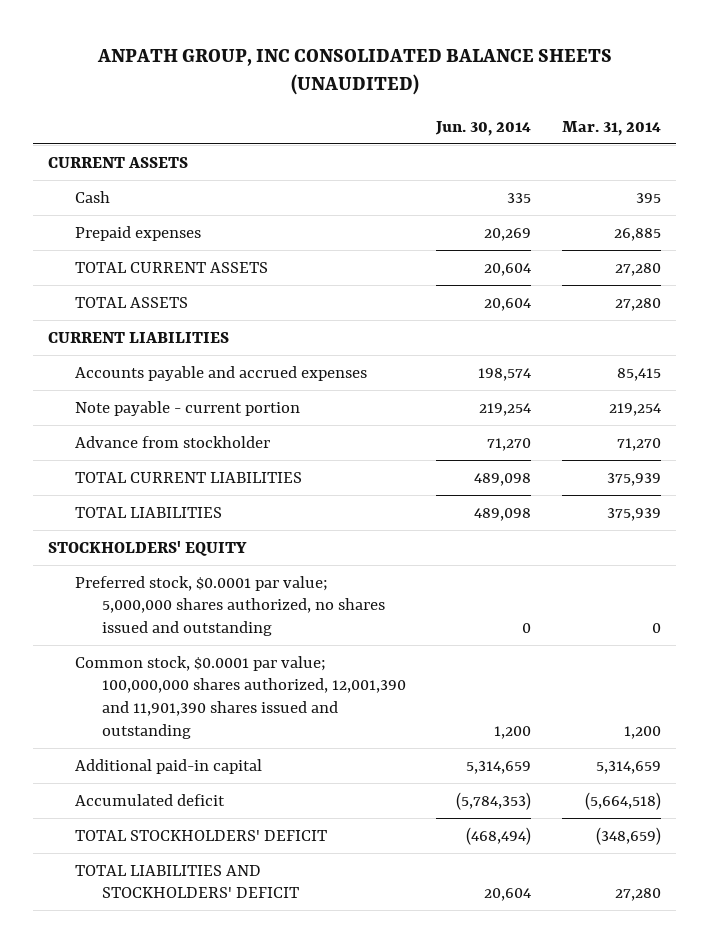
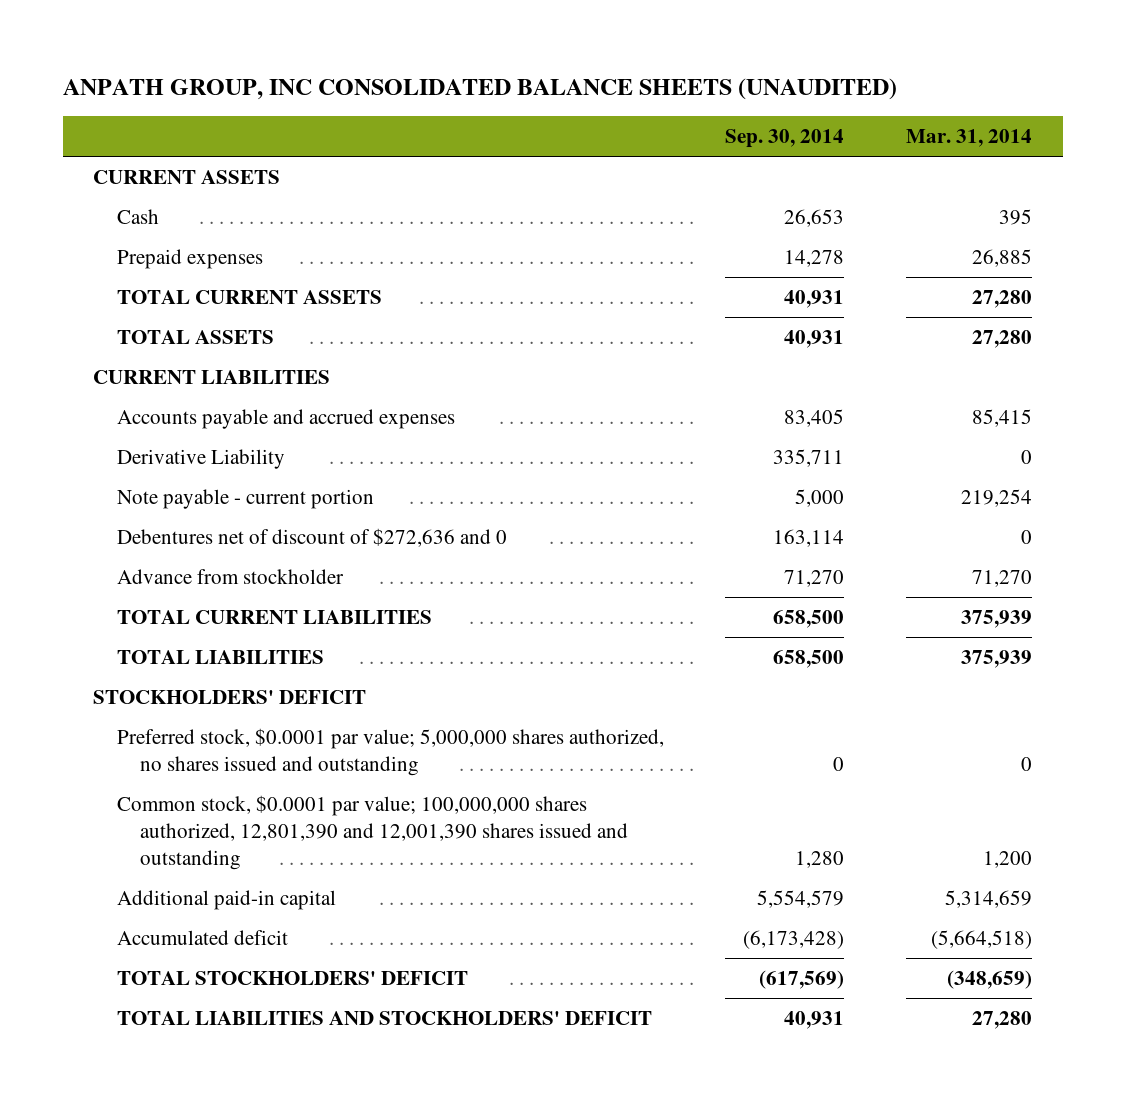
- | Jun. 30, 2014 | Mar. 31, 2014
+ | Sep. 30, 2014 | Mar. 31, 2014
+ Derivative Liability | 335,711 | 0
+ Debentures net of discount of $272,636 and 0 | 163,114 | 0
- STOCKHOLDERS' EQUITY
+ STOCKHOLDERS' DEFICIT
- Common stock, $0.0001 par value; 100,000,000 shares authorized, 12,001,390 and 11,901,390 shares issued and outstanding | 1,200 | 1,200
+ Common stock, $0.0001 par value; 100,000,000 shares authorized, 12,801,390 and 12,001,390 shares issued and outstanding | 1,280 | 1,200

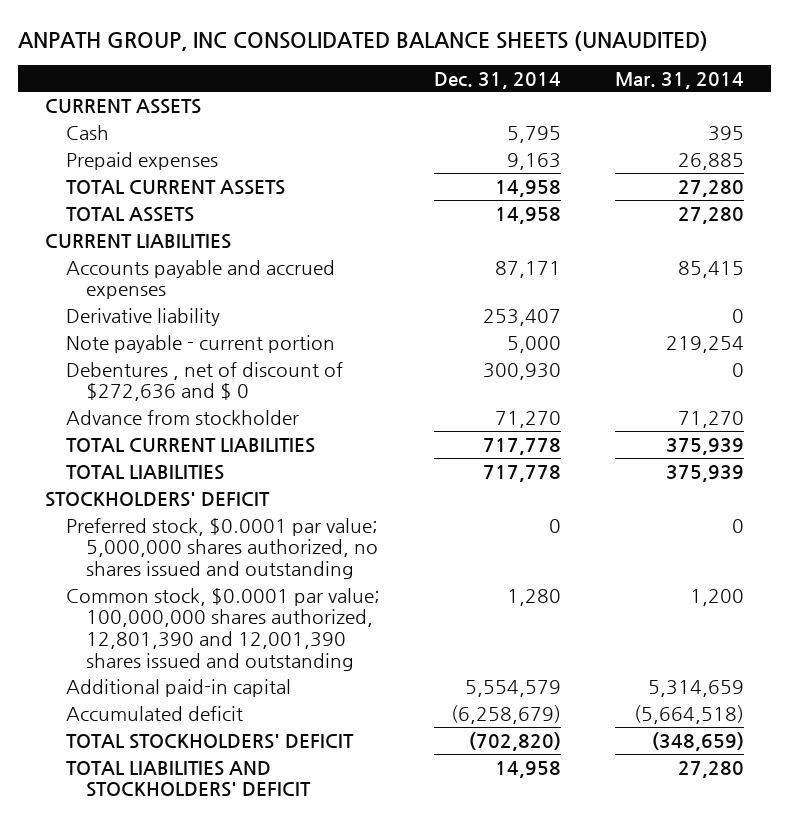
- | Sep. 30, 2014 | Mar. 31, 2014
+ | Dec. 31, 2014 | Mar. 31, 2014
- Derivative Liability | 335,711 | 0
+ Derivative liability | 253,407 | 0
- Debentures net of discount of $272,636 and 0 | 163,114 | 0
+ Debentures , net of discount of $272,636 and $ 0 | 300,930 | 0

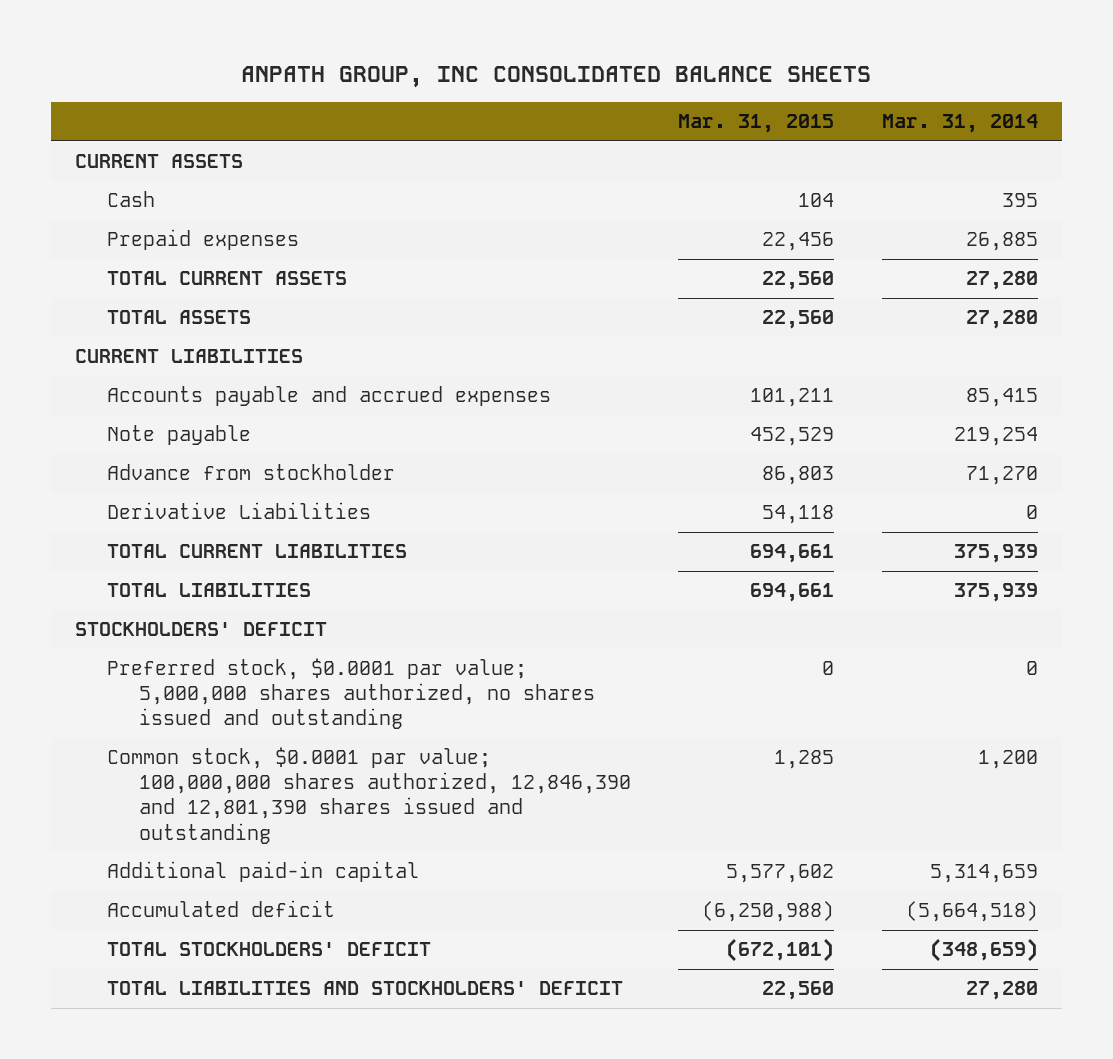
- ANPATH GROUP, INC CONSOLIDATED BALANCE SHEETS (UNAUDITED)
+ ANPATH GROUP, INC CONSOLIDATED BALANCE SHEETS
- | Dec. 31, 2014 | Mar. 31, 2014
+ | Mar. 31, 2015 | Mar. 31, 2014
- Derivative liability | 253,407 | 0
- Note payable - current portion | 5,000 | 219,254
- Debentures , net of discount of $272,636 and $ 0 | 300,930 | 0
+ Note payable | 452,529 | 219,254
+ Derivative Liabilities | 54,118 | 0
- Common stock, $0.0001 par value; 100,000,000 shares authorized, 12,801,390 and 12,001,390 shares issued and outstanding | 1,280 | 1,200
+ Common stock, $0.0001 par value; 100,000,000 shares authorized, 12,846,390 and 12,801,390 shares issued and outstanding | 1,285 | 1,200

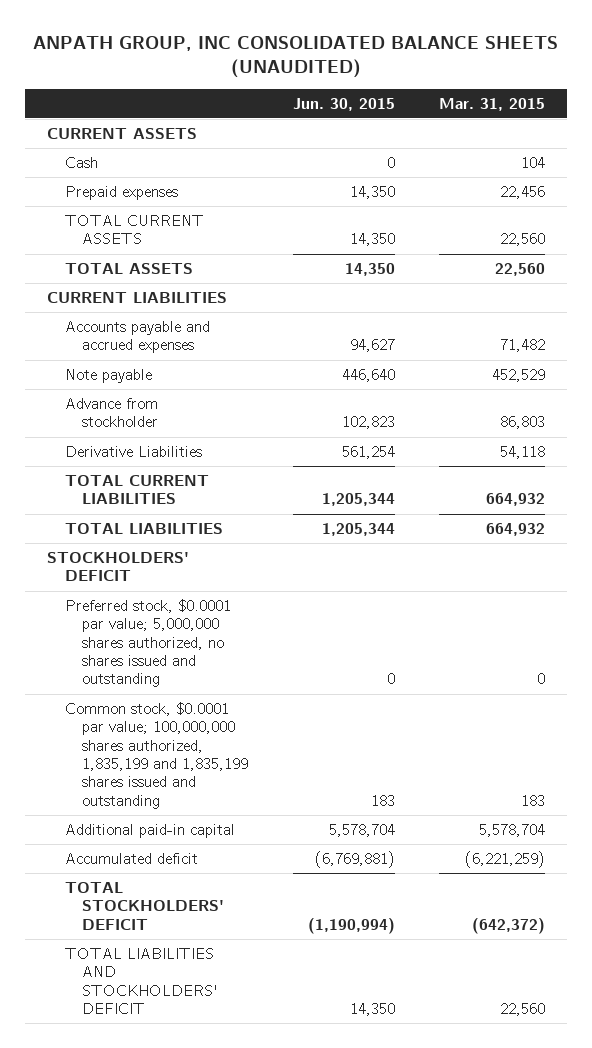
- ANPATH GROUP, INC CONSOLIDATED BALANCE SHEETS
+ ANPATH GROUP, INC CONSOLIDATED BALANCE SHEETS (UNAUDITED)
- | Mar. 31, 2015 | Mar. 31, 2014
+ | Jun. 30, 2015 | Mar. 31, 2015
- Accounts payable and accrued expenses | 101,211 | 85,415
+ Accounts payable and accrued expenses | 94,627 | 71,482
- TOTAL CURRENT LIABILITIES | 694,661 | 375,939
- TOTAL LIABILITIES | 694,661 | 375,939
+ TOTAL CURRENT LIABILITIES | 1,205,344 | 664,932
+ TOTAL LIABILITIES | 1,205,344 | 664,932
- Common stock, $0.0001 par value; 100,000,000 shares authorized, 12,846,390 and 12,801,390 shares issued and outstanding | 1,285 | 1,200
- Additional paid-in capital | 5,577,602 | 5,314,659
- Accumulated deficit | (6,250,988) | (5,664,518)
- TOTAL STOCKHOLDERS' DEFICIT | (672,101) | (348,659)
+ Common stock, $0.0001 par value; 100,000,000 shares authorized, 1,835,199 and 1,835,199 shares issued and outstanding | 183 | 183
+ Additional paid-in capital | 5,578,704 | 5,578,704
+ Accumulated deficit | (6,769,881) | (6,221,259)
+ TOTAL STOCKHOLDERS' DEFICIT | (1,190,994) | (642,372)

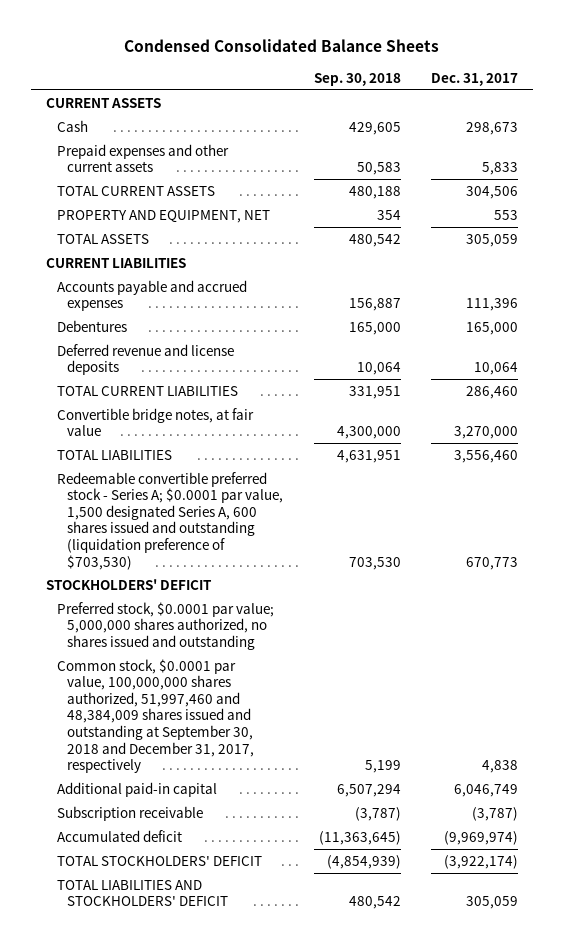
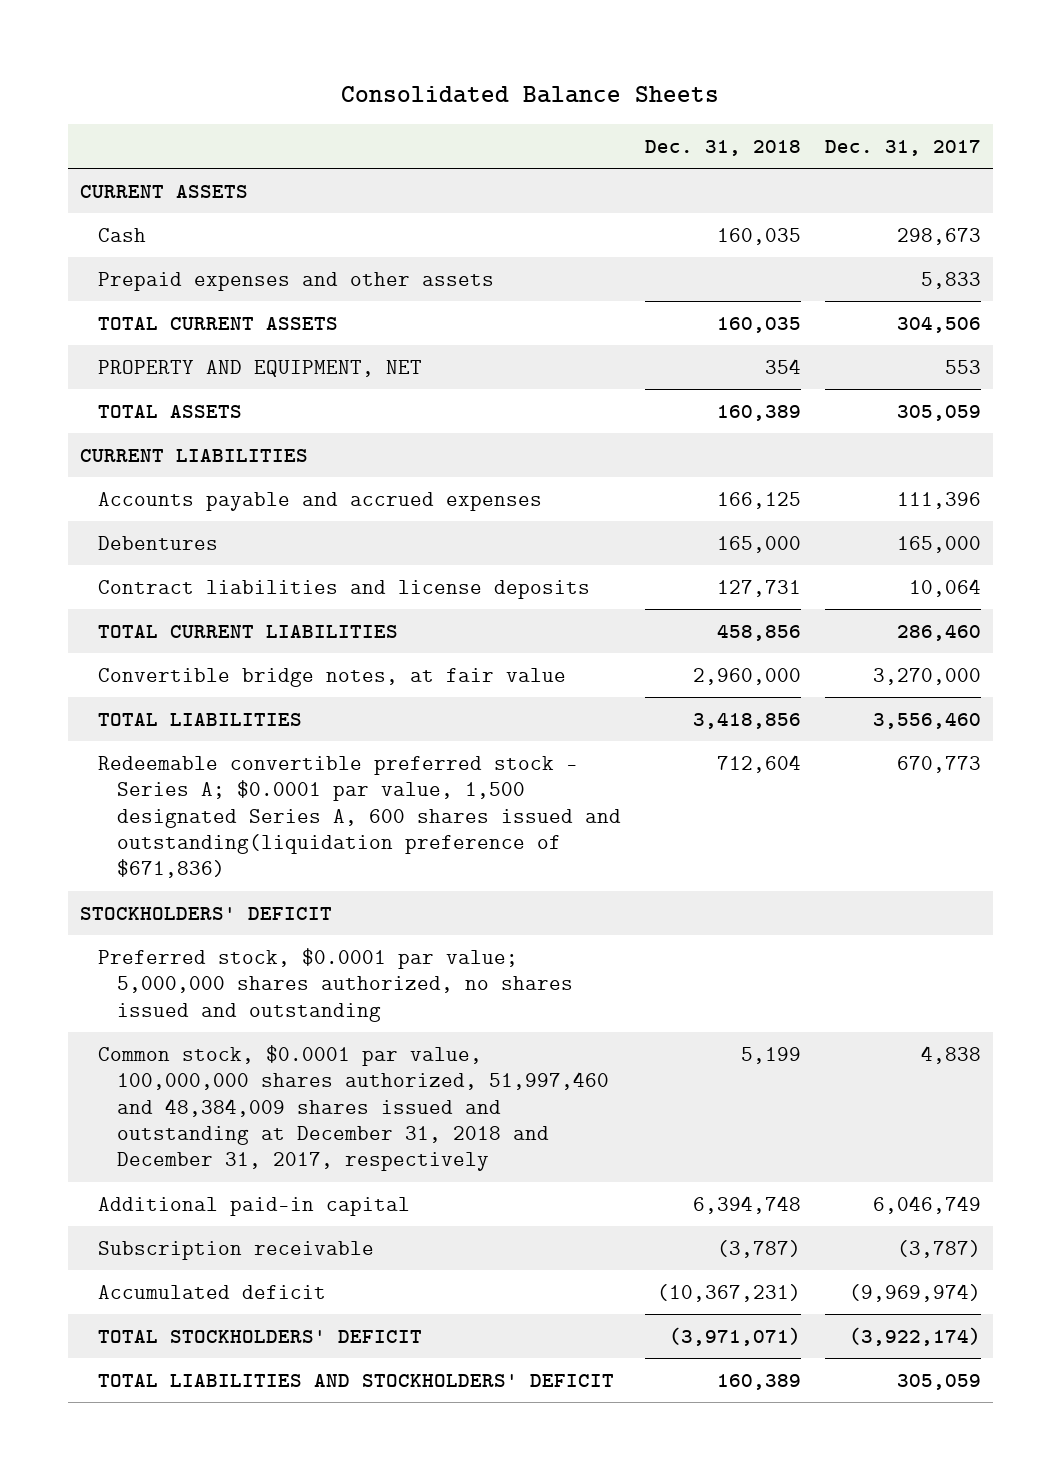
- Condensed Consolidated Balance Sheets
+ Consolidated Balance Sheets
- | Sep. 30, 2018 | Dec. 31, 2017
+ | Dec. 31, 2018 | Dec. 31, 2017
- Prepaid expenses and other current assets | 50,583 | 5,833
+ Prepaid expenses and other assets | | 5,833
- Deferred revenue and license deposits | 10,064 | 10,064
+ Contract liabilities and license deposits | 127,731 | 10,064
- Redeemable convertible preferred stock - Series A; $0.0001 par value, 1,500 designated Series A, 600 shares issued and outstanding (liquidation preference of $703,530) | 703,530 | 670,773
+ Redeemable convertible preferred stock - Series A; $0.0001 par value, 1,500 designated Series A, 600 shares issued and outstanding(liquidation preference of $671,836) | 712,604 | 670,773
- Common stock, $0.0001 par value, 100,000,000 shares authorized, 51,997,460 and 48,384,009 shares issued and outstanding at September 30, 2018 and December 31, 2017, respectively | 5,199 | 4,838
+ Common stock, $0.0001 par value, 100,000,000 shares authorized, 51,997,460 and 48,384,009 shares issued and outstanding at December 31, 2018 and December 31, 2017, respectively | 5,199 | 4,838

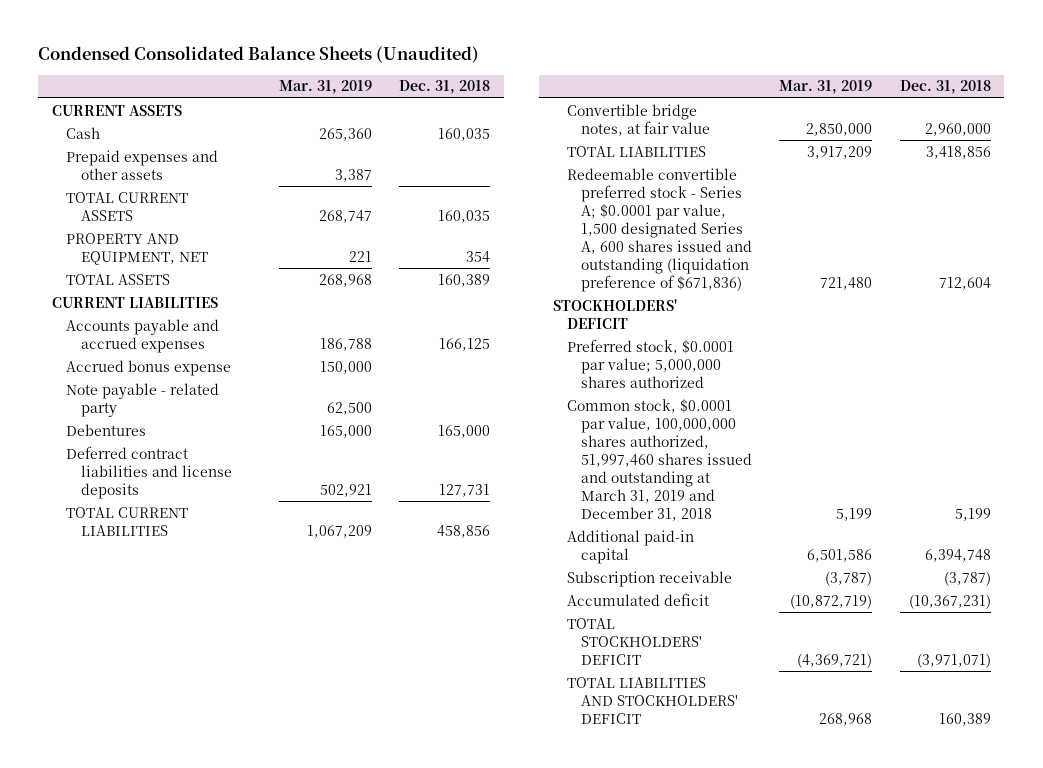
- Consolidated Balance Sheets
+ Condensed Consolidated Balance Sheets (Unaudited)
- | Dec. 31, 2018 | Dec. 31, 2017
+ | Mar. 31, 2019 | Dec. 31, 2018
+ Accrued bonus expense | 150,000 |
+ Note payable - related party | 62,500 |
- Contract liabilities and license deposits | 127,731 | 10,064
+ Deferred contract liabilities and license deposits | 502,921 | 127,731
- Redeemable convertible preferred stock - Series A; $0.0001 par value, 1,500 designated Series A, 600 shares issued and outstanding(liquidation preference of $671,836) | 712,604 | 670,773
+ Redeemable convertible preferred stock - Series A; $0.0001 par value, 1,500 designated Series A, 600 shares issued and outstanding (liquidation preference of $671,836) | 721,480 | 712,604
- Preferred stock, $0.0001 par value; 5,000,000 shares authorized, no shares issued and outstanding
- Common stock, $0.0001 par value, 100,000,000 shares authorized, 51,997,460 and 48,384,009 shares issued and outstanding at December 31, 2018 and December 31, 2017, respectively | 5,199 | 4,838
+ Preferred stock, $0.0001 par value; 5,000,000 shares authorized
+ Common stock, $0.0001 par value, 100,000,000 shares authorized, 51,997,460 shares issued and outstanding at March 31, 2019 and December 31, 2018 | 5,199 | 5,199

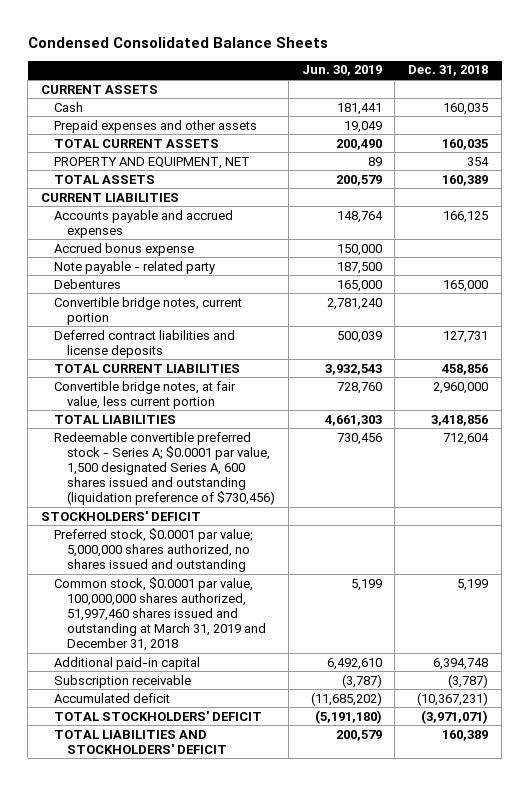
- Condensed Consolidated Balance Sheets (Unaudited)
+ Condensed Consolidated Balance Sheets
- | Mar. 31, 2019 | Dec. 31, 2018
+ | Jun. 30, 2019 | Dec. 31, 2018
+ Convertible bridge notes, current portion | 2,781,240 |
- Convertible bridge notes, at fair value | 2,850,000 | 2,960,000
+ Convertible bridge notes, at fair value, less current portion | 728,760 | 2,960,000
- Redeemable convertible preferred stock - Series A; $0.0001 par value, 1,500 designated Series A, 600 shares issued and outstanding (liquidation preference of $671,836) | 721,480 | 712,604
+ Redeemable convertible preferred stock - Series A; $0.0001 par value, 1,500 designated Series A, 600 shares issued and outstanding (liquidation preference of $730,456) | 730,456 | 712,604
- Preferred stock, $0.0001 par value; 5,000,000 shares authorized
+ Preferred stock, $0.0001 par value; 5,000,000 shares authorized, no shares issued and outstanding

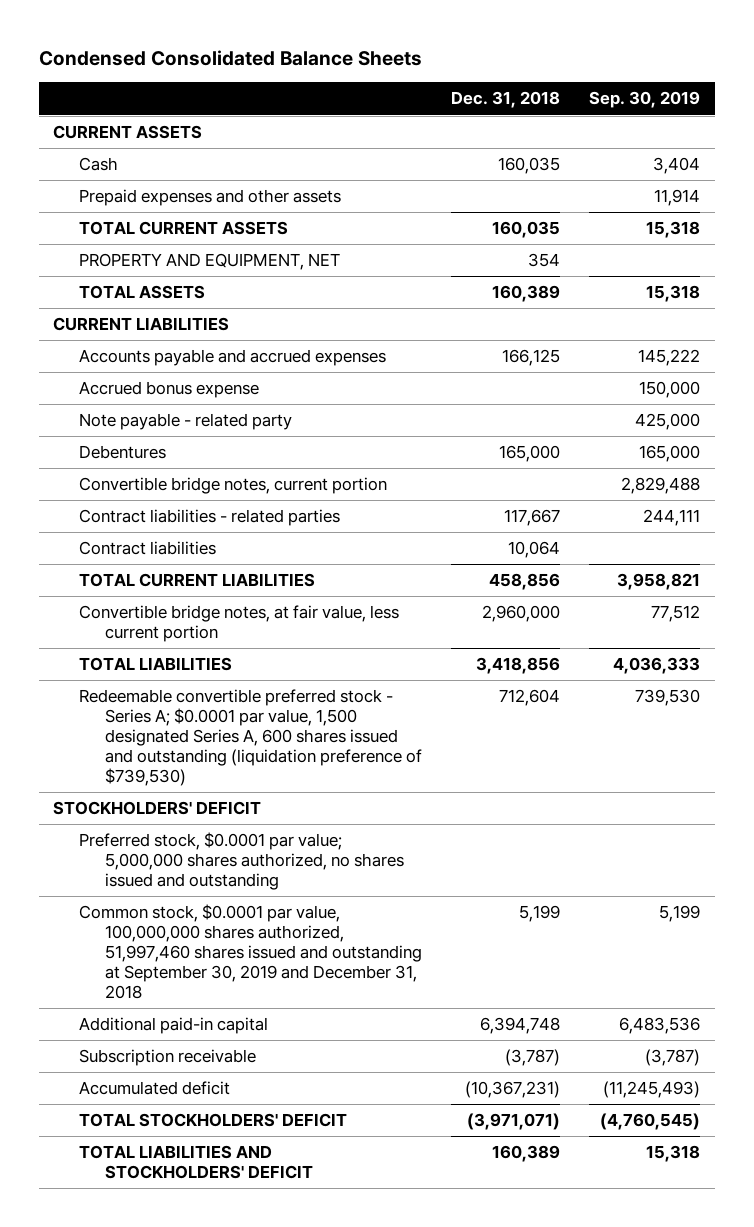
- | Jun. 30, 2019 | Dec. 31, 2018
+ | Dec. 31, 2018 | Sep. 30, 2019
- Deferred contract liabilities and license deposits | 500,039 | 127,731
+ Contract liabilities - related parties | 117,667 | 244,111
+ Contract liabilities | 10,064 |
- Redeemable convertible preferred stock - Series A; $0.0001 par value, 1,500 designated Series A, 600 shares issued and outstanding (liquidation preference of $730,456) | 730,456 | 712,604
+ Redeemable convertible preferred stock - Series A; $0.0001 par value, 1,500 designated Series A, 600 shares issued and outstanding (liquidation preference of $739,530) | 712,604 | 739,530
- Common stock, $0.0001 par value, 100,000,000 shares authorized, 51,997,460 shares issued and outstanding at March 31, 2019 and December 31, 2018 | 5,199 | 5,199
+ Common stock, $0.0001 par value, 100,000,000 shares authorized, 51,997,460 shares issued and outstanding at September 30, 2019 and December 31, 2018 | 5,199 | 5,199

